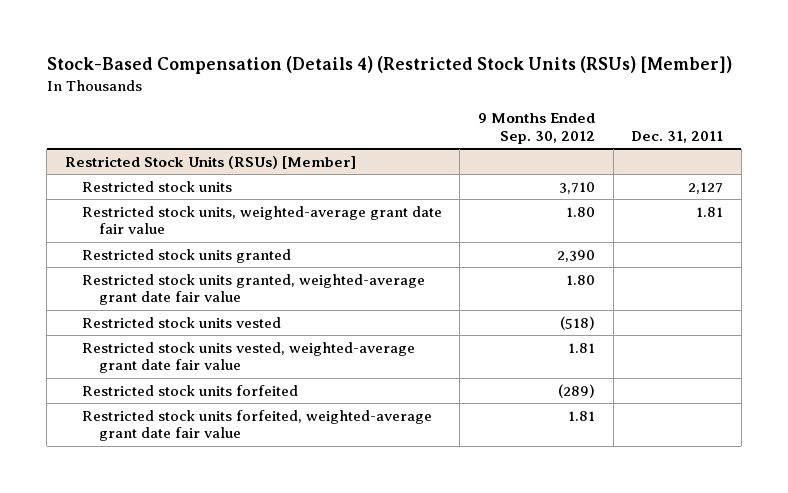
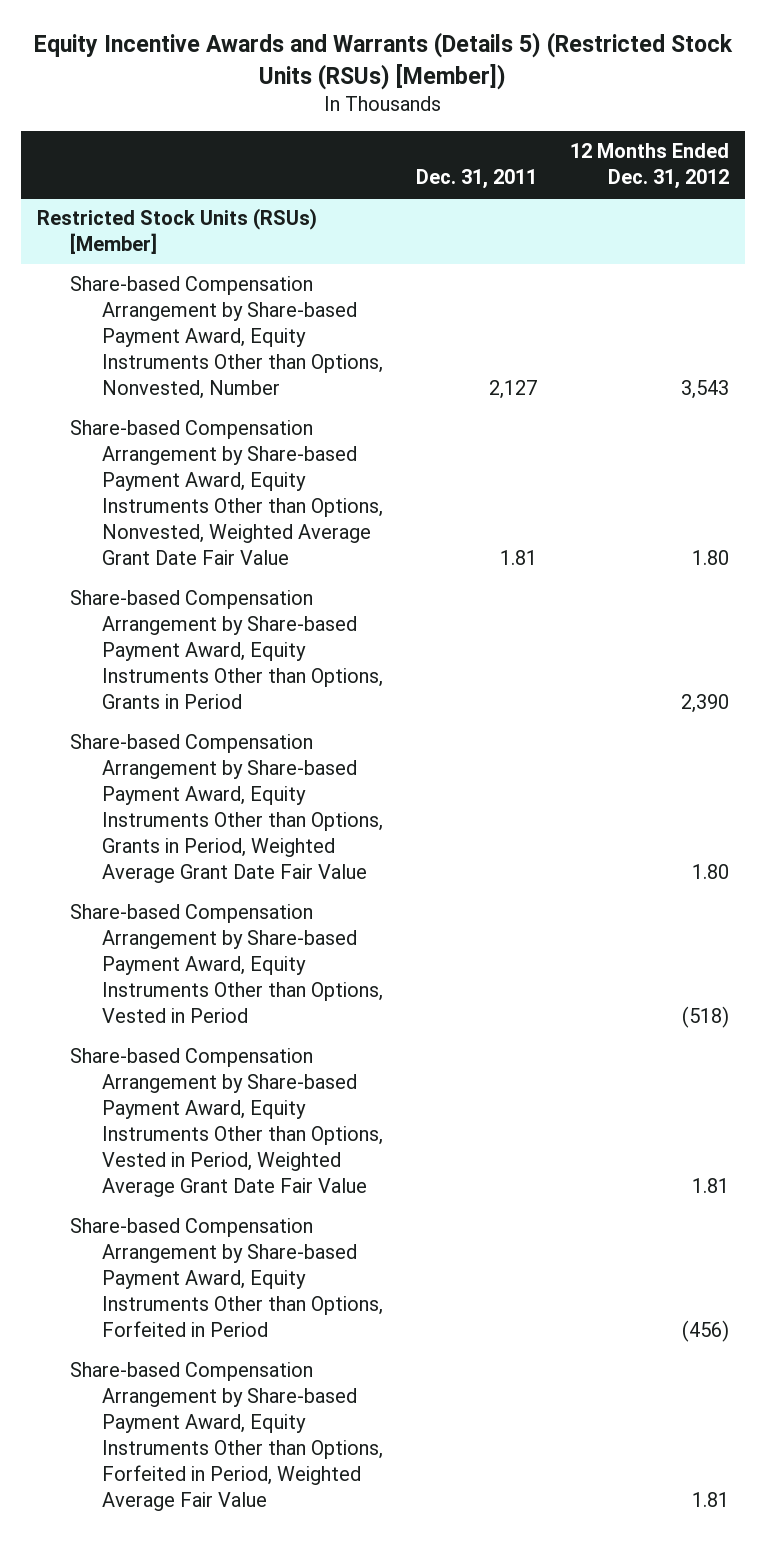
- Stock-Based Compensation (Details 4) (Restricted Stock Units (RSUs) [Member])
+ Equity Incentive Awards and Warrants (Details 5) (Restricted Stock Units (RSUs) [Member])
- | 9 Months Ended Sep. 30, 2012 | Dec. 31, 2011
+ | Dec. 31, 2011 | 12 Months Ended Dec. 31, 2012
@ Restricted Stock Units (RSUs) [Member]
- Restricted stock units | 3,710 | 2,127
- Restricted stock units, weighted-average grant date fair value | 1.80 | 1.81
- Restricted stock units granted | 2,390 |
- Restricted stock units granted, weighted-average grant date fair value | 1.80 |
- Restricted stock units vested | (518) |
- Restricted stock units vested, weighted-average grant date fair value | 1.81 |
- Restricted stock units forfeited | (289) |
- Restricted stock units forfeited, weighted-average grant date fair value | 1.81 |
+ Share-based Compensation Arrangement by Share-based Payment Award, Equity Instruments Other than Options, Nonvested, Number | 2,127 | 3,543
+ Share-based Compensation Arrangement by Share-based Payment Award, Equity Instruments Other than Options, Nonvested, Weighted Average Grant Date Fair Value | 1.81 | 1.80
+ Share-based Compensation Arrangement by Share-based Payment Award, Equity Instruments Other than Options, Grants in Period | | 2,390
+ Share-based Compensation Arrangement by Share-based Payment Award, Equity Instruments Other than Options, Grants in Period, Weighted Average Grant Date Fair Value | | 1.80
+ Share-based Compensation Arrangement by Share-based Payment Award, Equity Instruments Other than Options, Vested in Period | | (518)
+ Share-based Compensation Arrangement by Share-based Payment Award, Equity Instruments Other than Options, Vested in Period, Weighted Average Grant Date Fair Value | | 1.81
+ Share-based Compensation Arrangement by Share-based Payment Award, Equity Instruments Other than Options, Forfeited in Period | | (456)
+ Share-based Compensation Arrangement by Share-based Payment Award, Equity Instruments Other than Options, Forfeited in Period, Weighted Average Fair Value | | 1.81

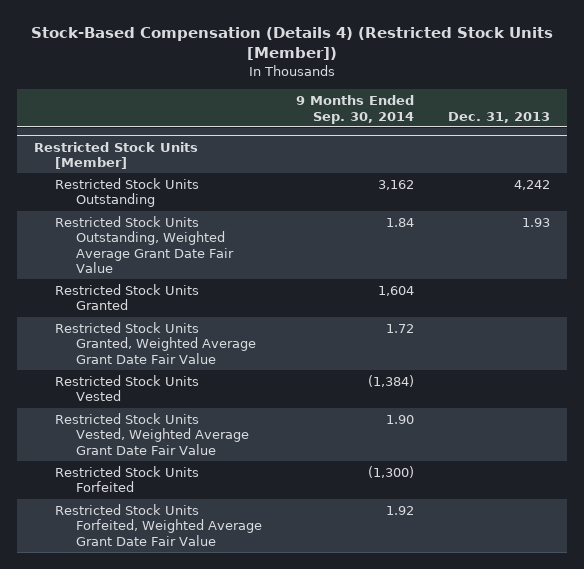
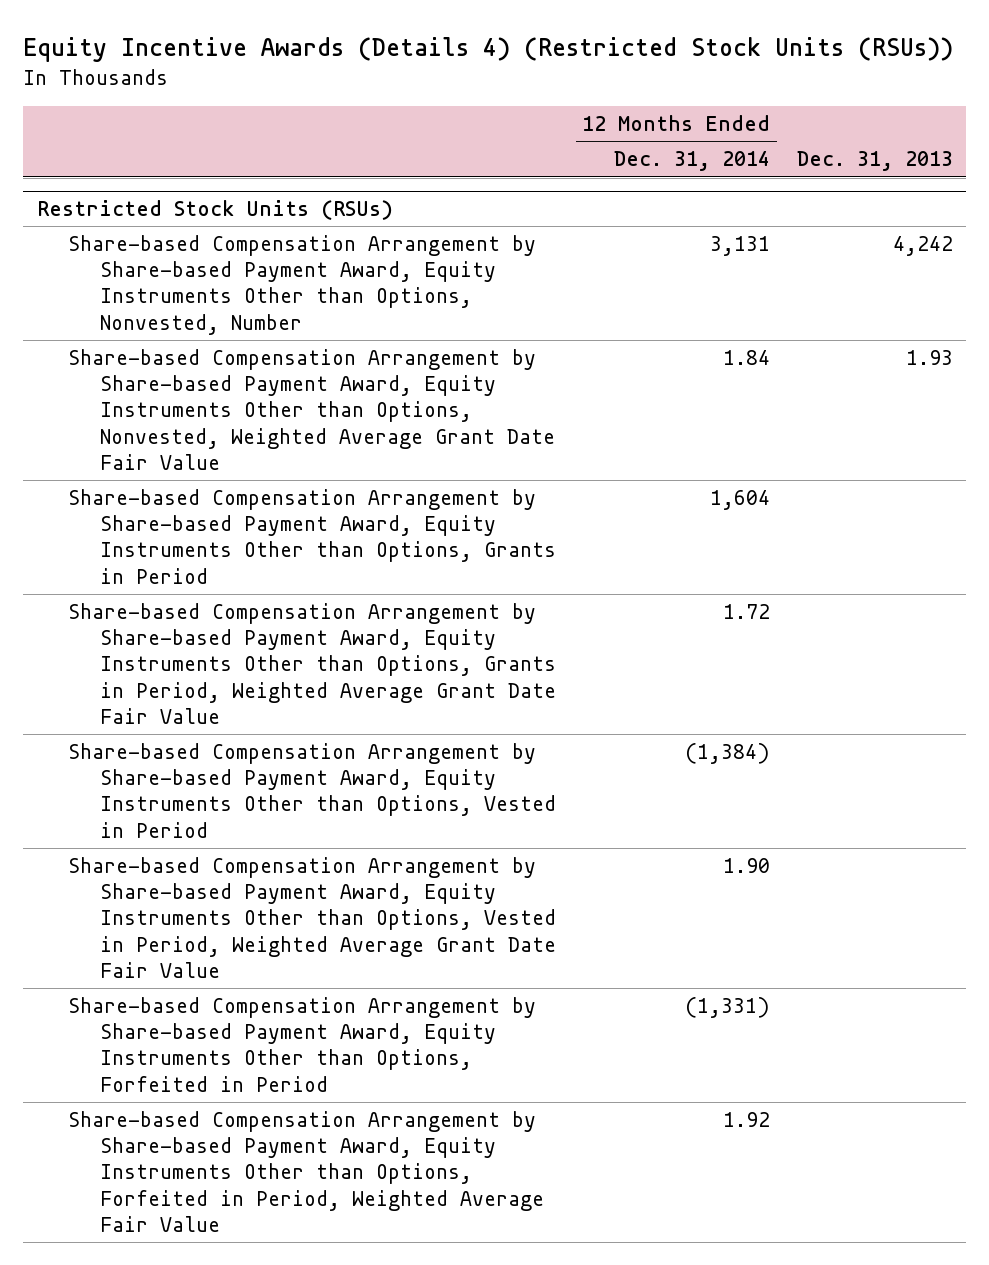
- Stock-Based Compensation (Details 4) (Restricted Stock Units [Member])
+ Equity Incentive Awards (Details 4) (Restricted Stock Units (RSUs))
- | 9 Months Ended Sep. 30, 2014 | Dec. 31, 2013
+ | 12 Months Ended Dec. 31, 2014 | Dec. 31, 2013
- Restricted Stock Units [Member]
- Restricted Stock Units Outstanding | 3,162 | 4,242
- Restricted Stock Units Outstanding, Weighted Average Grant Date Fair Value | 1.84 | 1.93
- Restricted Stock Units Granted | 1,604 |
- Restricted Stock Units Granted, Weighted Average Grant Date Fair Value | 1.72 |
- Restricted Stock Units Vested | (1,384) |
- Restricted Stock Units Vested, Weighted Average Grant Date Fair Value | 1.90 |
- Restricted Stock Units Forfeited | (1,300) |
- Restricted Stock Units Forfeited, Weighted Average Grant Date Fair Value | 1.92 |
+ Restricted Stock Units (RSUs)
+ Share-based Compensation Arrangement by Share-based Payment Award, Equity Instruments Other than Options, Nonvested, Number | 3,131 | 4,242
+ Share-based Compensation Arrangement by Share-based Payment Award, Equity Instruments Other than Options, Nonvested, Weighted Average Grant Date Fair Value | 1.84 | 1.93
+ Share-based Compensation Arrangement by Share-based Payment Award, Equity Instruments Other than Options, Grants in Period | 1,604 |
+ Share-based Compensation Arrangement by Share-based Payment Award, Equity Instruments Other than Options, Grants in Period, Weighted Average Grant Date Fair Value | 1.72 |
+ Share-based Compensation Arrangement by Share-based Payment Award, Equity Instruments Other than Options, Vested in Period | (1,384) |
+ Share-based Compensation Arrangement by Share-based Payment Award, Equity Instruments Other than Options, Vested in Period, Weighted Average Grant Date Fair Value | 1.90 |
+ Share-based Compensation Arrangement by Share-based Payment Award, Equity Instruments Other than Options, Forfeited in Period | (1,331) |
+ Share-based Compensation Arrangement by Share-based Payment Award, Equity Instruments Other than Options, Forfeited in Period, Weighted Average Fair Value | 1.92 |

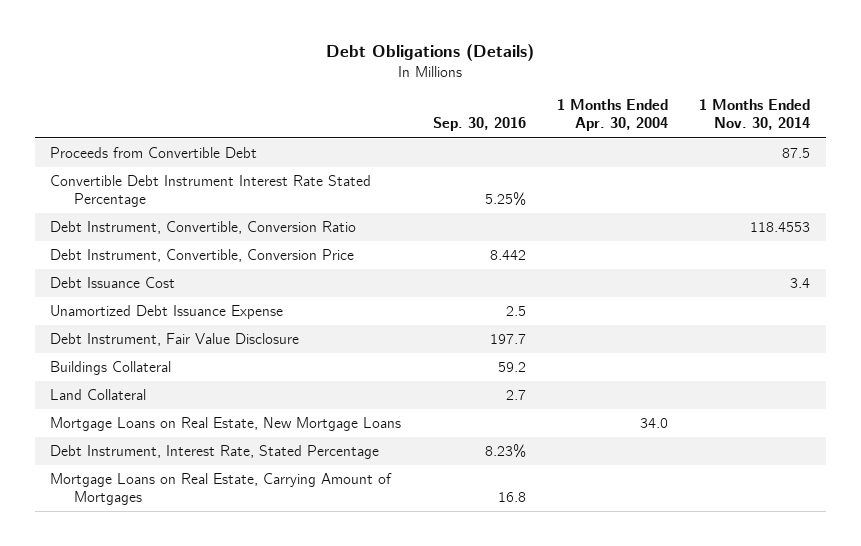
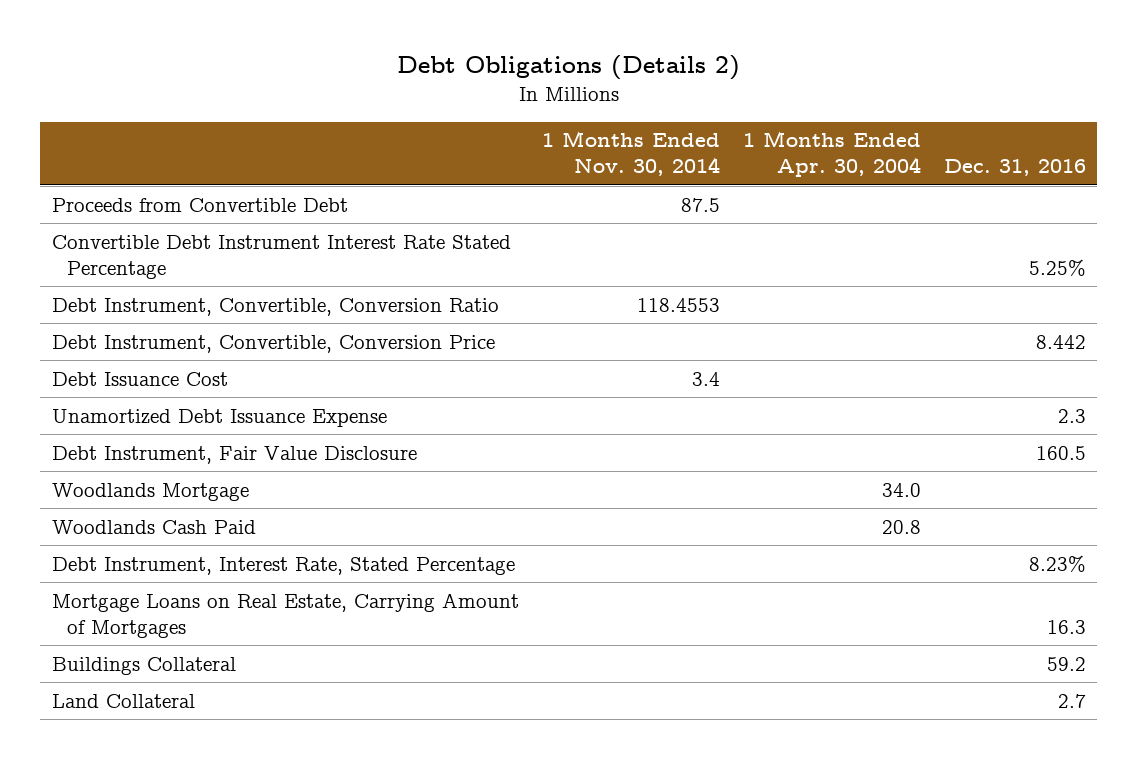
- Debt Obligations (Details)
+ Debt Obligations (Details 2)
- | Sep. 30, 2016 | 1 Months Ended Apr. 30, 2004 | 1 Months Ended Nov. 30, 2014
+ | 1 Months Ended Nov. 30, 2014 | 1 Months Ended Apr. 30, 2004 | Dec. 31, 2016
- Mortgage Loans on Real Estate, New Mortgage Loans | | 34.0 |
+ Woodlands Mortgage | | 34.0 |
+ Woodlands Cash Paid | | 20.8 |
moved down: Buildings Collateral | | | 59.2
moved down: Land Collateral | | | 2.7

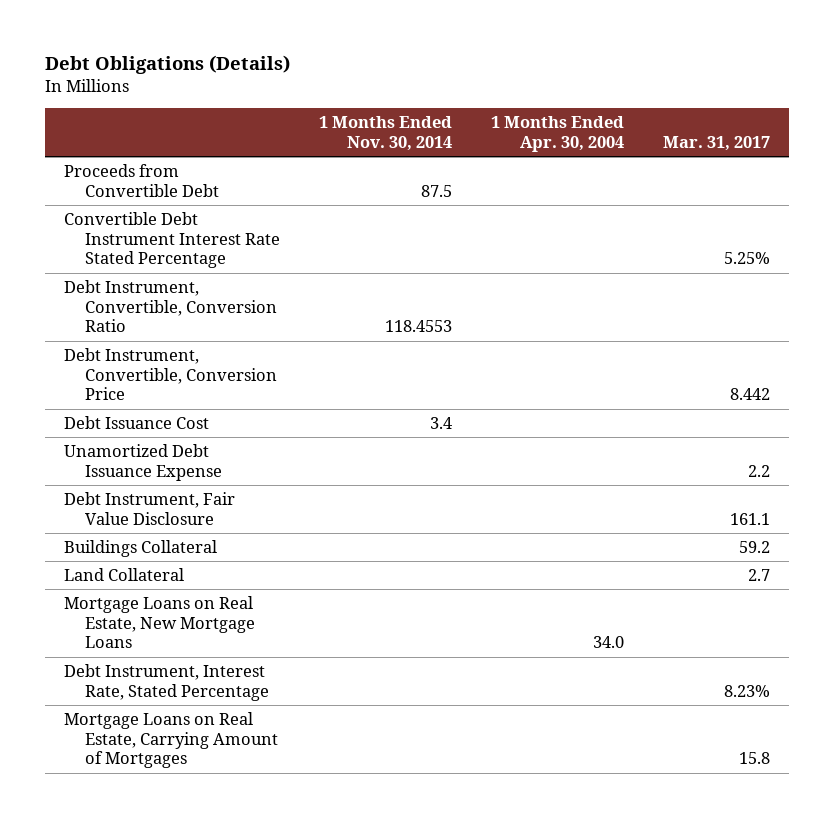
- Debt Obligations (Details 2)
+ Debt Obligations (Details)
- | 1 Months Ended Nov. 30, 2014 | 1 Months Ended Apr. 30, 2004 | Dec. 31, 2016
+ | 1 Months Ended Nov. 30, 2014 | 1 Months Ended Apr. 30, 2004 | Mar. 31, 2017
- Woodlands Mortgage | | 34.0 |
- Woodlands Cash Paid | | 20.8 |
+ Mortgage Loans on Real Estate, New Mortgage Loans | | 34.0 |
moved down: Debt Instrument, Interest Rate, Stated Percentage | | | 8.23%
moved down: Mortgage Loans on Real Estate, Carrying Amount of Mortgages | | | 15.8

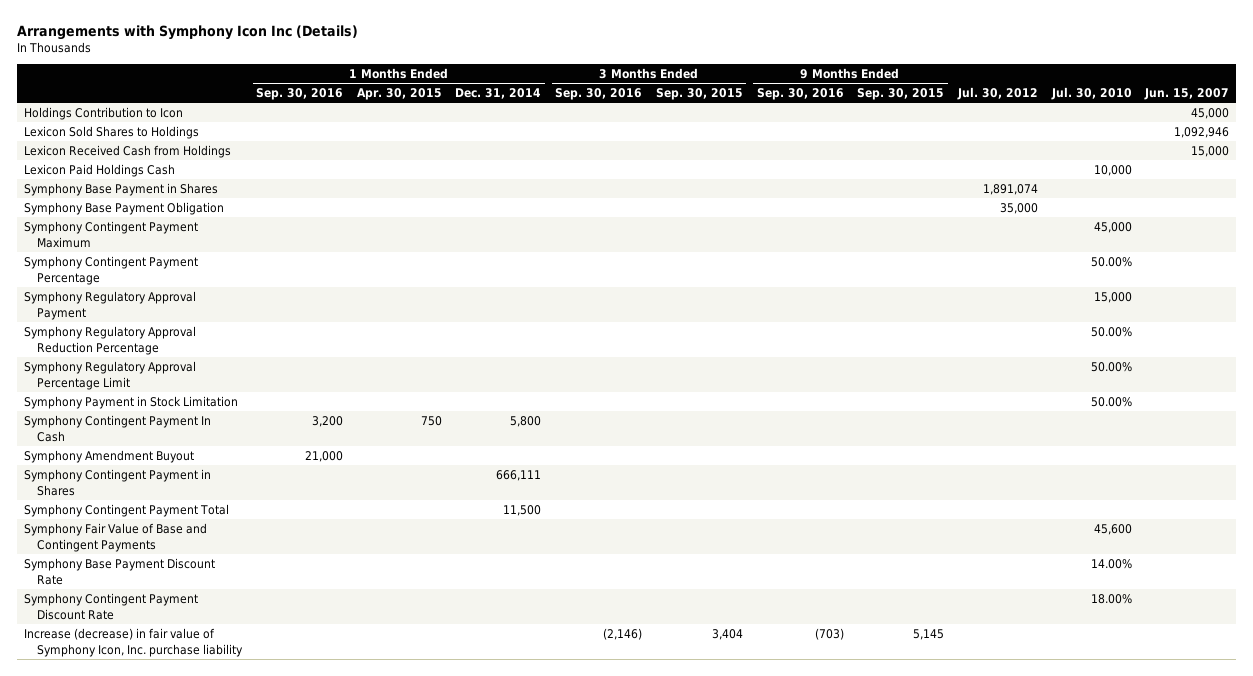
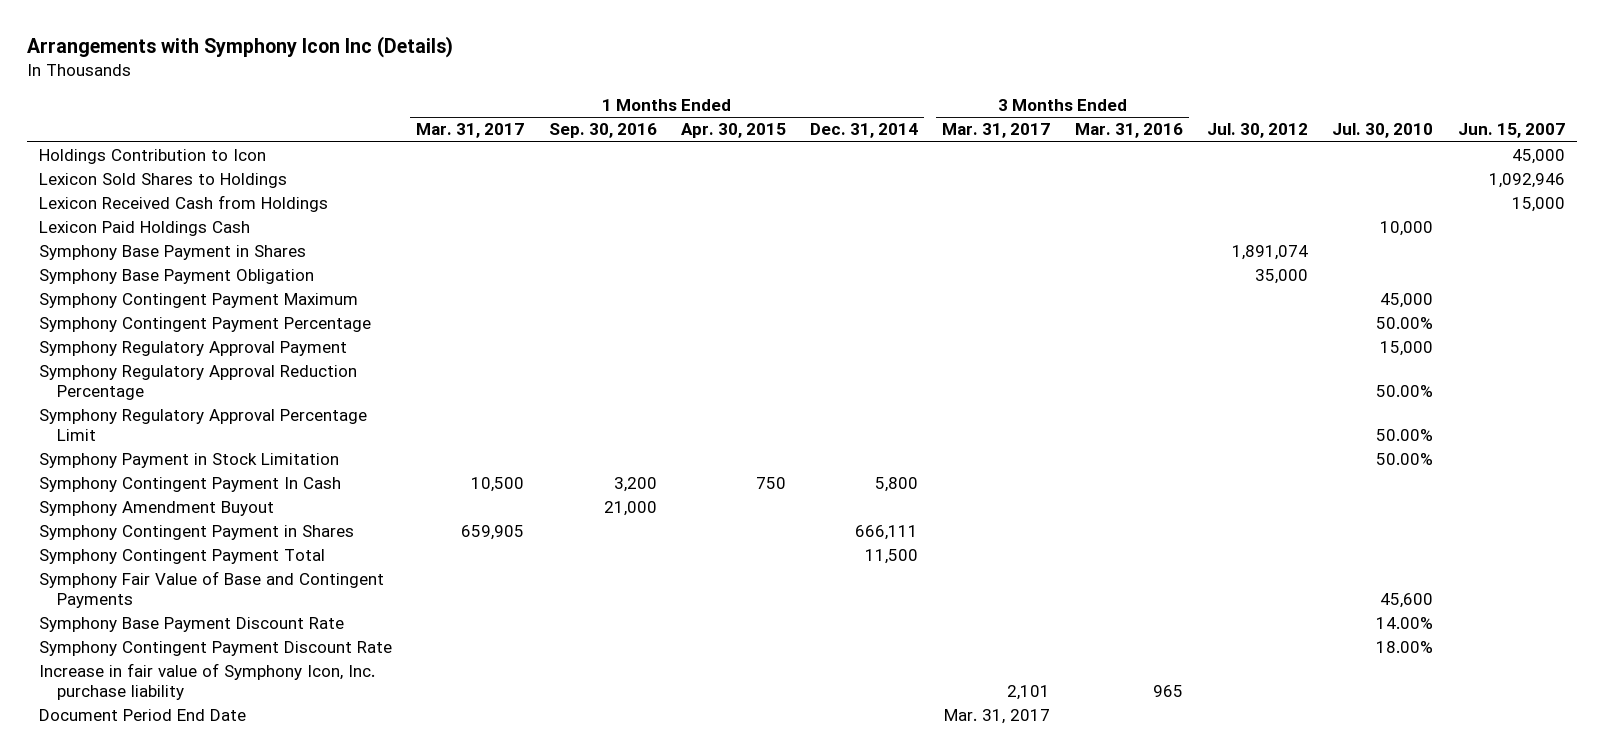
- | 1 Months Ended Sep. 30, 2016 | 1 Months Ended Apr. 30, 2015 | 1 Months Ended Dec. 31, 2014 | 3 Months Ended Sep. 30, 2016 | 3 Months Ended Sep. 30, 2015 | 9 Months Ended Sep. 30, 2016 | 9 Months Ended Sep. 30, 2015 | Jul. 30, 2012 | Jul. 30, 2010 | Jun. 15, 2007
+ | 1 Months Ended Mar. 31, 2017 | 1 Months Ended Sep. 30, 2016 | 1 Months Ended Apr. 30, 2015 | 1 Months Ended Dec. 31, 2014 | 3 Months Ended Mar. 31, 2017 | 3 Months Ended Mar. 31, 2016 | Jul. 30, 2012 | Jul. 30, 2010 | Jun. 15, 2007
- Increase (decrease) in fair value of Symphony Icon, Inc. purchase liability | | | | (2,146) | 3,404 | (703) | 5,145 | | |
+ Increase in fair value of Symphony Icon, Inc. purchase liability | | | | | 2,101 | 965 | | |
+ Document Period End Date | | | | | Mar. 31, 2017 | | | |

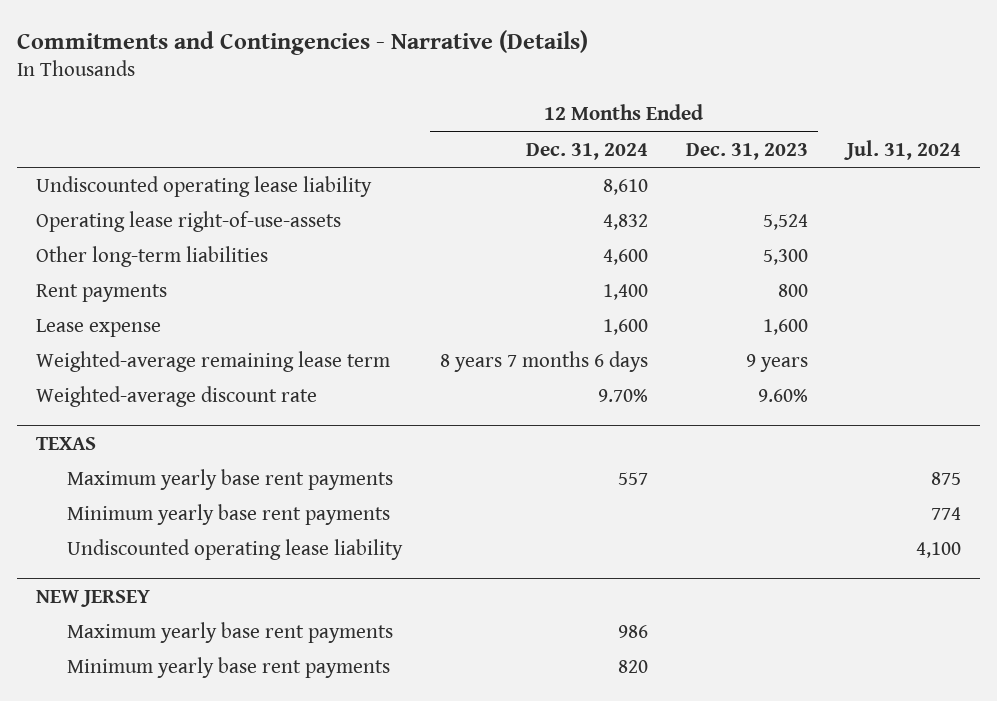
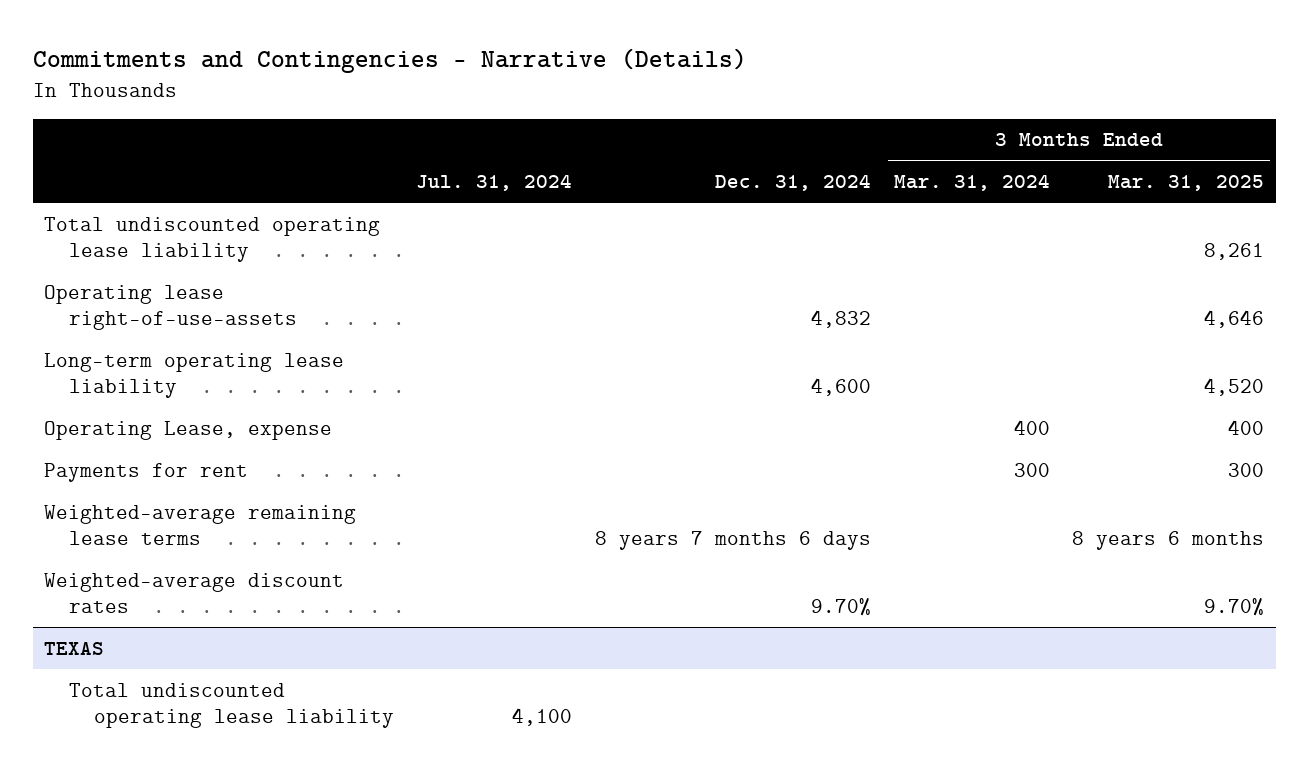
- | 12 Months Ended Dec. 31, 2024 | 12 Months Ended Dec. 31, 2023 | Jul. 31, 2024
+ | Jul. 31, 2024 | Dec. 31, 2024 | 3 Months Ended Mar. 31, 2024 | 3 Months Ended Mar. 31, 2025
- Undiscounted operating lease liability | 8,610 | |
+ Total undiscounted operating lease liability | | | | 8,261
- Other long-term liabilities | 4,600 | 5,300 |
- Rent payments | 1,400 | 800 |
- Lease expense | 1,600 | 1,600 |
- Weighted-average remaining lease term | 8 years 7 months 6 days | 9 years |
- Weighted-average discount rate | 9.70% | 9.60% |
+ Long-term operating lease liability | | 4,600 | | 4,520
+ Operating Lease, expense | | | 400 | 400
+ Payments for rent | | | 300 | 300
+ Weighted-average remaining lease terms | | 8 years 7 months 6 days | | 8 years 6 months
+ Weighted-average discount rates | | 9.70% | | 9.70%
@ TEXAS
- Maximum yearly base rent payments | 557 | | 875
- Minimum yearly base rent payments | | | 774
- Undiscounted operating lease liability | | | 4,100
- NEW JERSEY
- Maximum yearly base rent payments | 986 | |
- Minimum yearly base rent payments | 820 | |
@ TEXAS
+ Total undiscounted operating lease liability | 4,100 | | |

